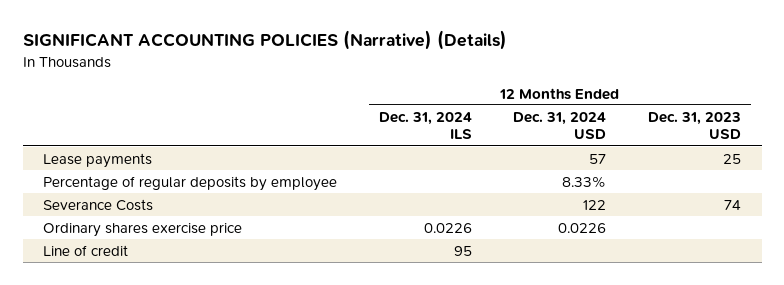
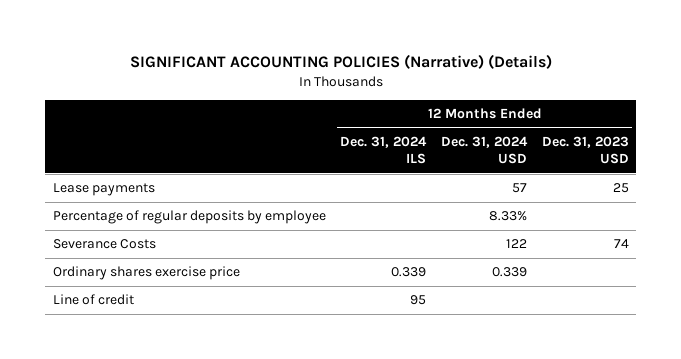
- Ordinary shares exercise price | 0.0226 | 0.0226 |
+ Ordinary shares exercise price | 0.339 | 0.339 |

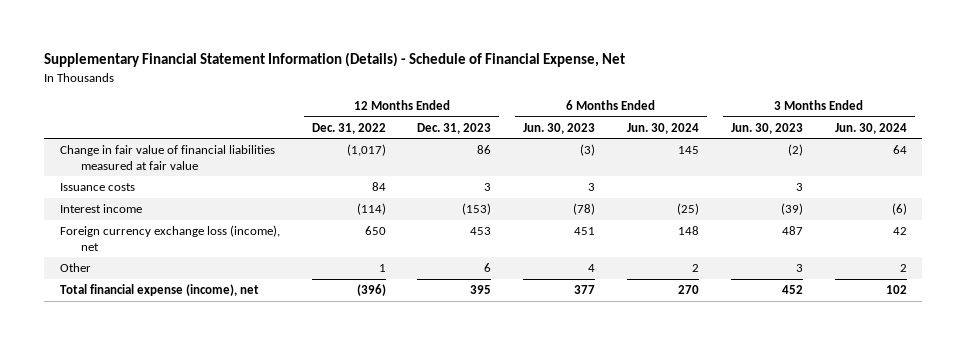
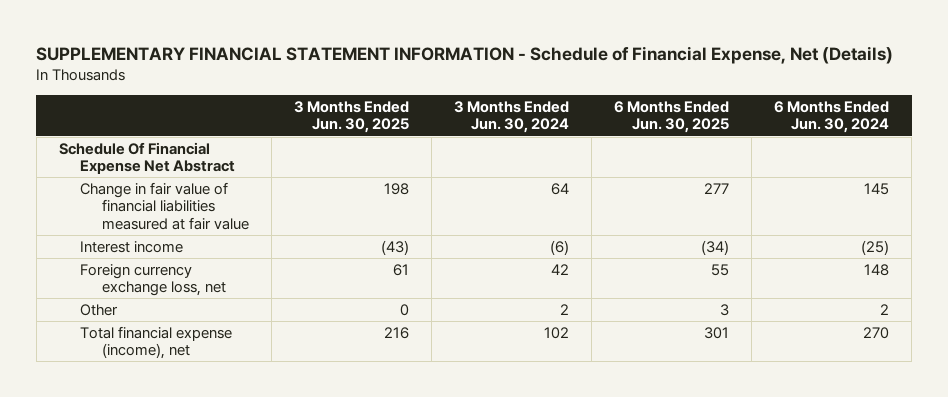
- Supplementary Financial Statement Information (Details) - Schedule of Financial Expense, Net
+ SUPPLEMENTARY FINANCIAL STATEMENT INFORMATION - Schedule of Financial Expense, Net (Details)
- | 12 Months Ended Dec. 31, 2022 | 12 Months Ended Dec. 31, 2023 | 6 Months Ended Jun. 30, 2023 | 6 Months Ended Jun. 30, 2024 | 3 Months Ended Jun. 30, 2023 | 3 Months Ended Jun. 30, 2024
+ | 3 Months Ended Jun. 30, 2025 | 3 Months Ended Jun. 30, 2024 | 6 Months Ended Jun. 30, 2025 | 6 Months Ended Jun. 30, 2024
+ Schedule Of Financial Expense Net Abstract
- Issuance costs | 84 | 3 | 3 | | 3 |
- Foreign currency exchange loss (income), net | 650 | 453 | 451 | 148 | 487 | 42
+ Foreign currency exchange loss, net | 61 | 42 | 55 | 148

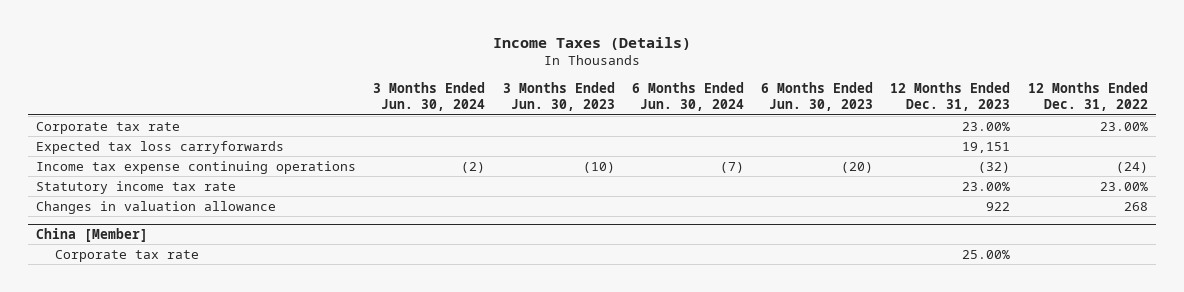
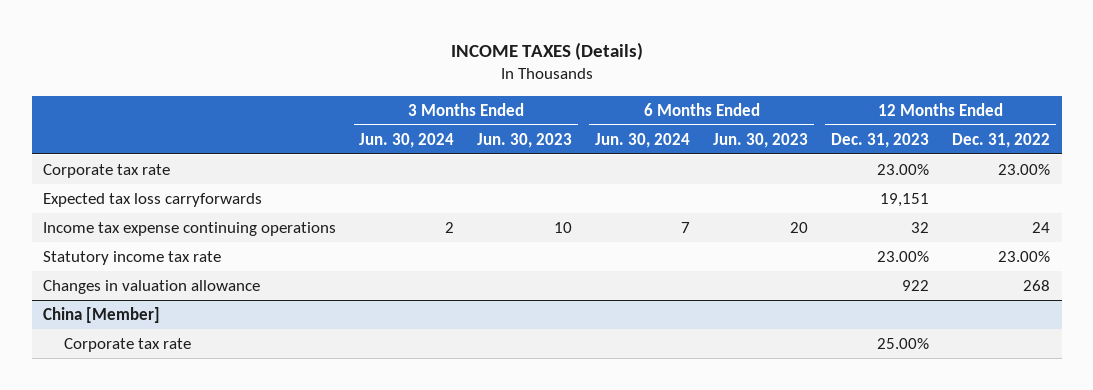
- Income Taxes (Details)
+ INCOME TAXES (Details)
- Income tax expense continuing operations | (2) | (10) | (7) | (20) | (32) | (24)
+ Income tax expense continuing operations | 2 | 10 | 7 | 20 | 32 | 24

